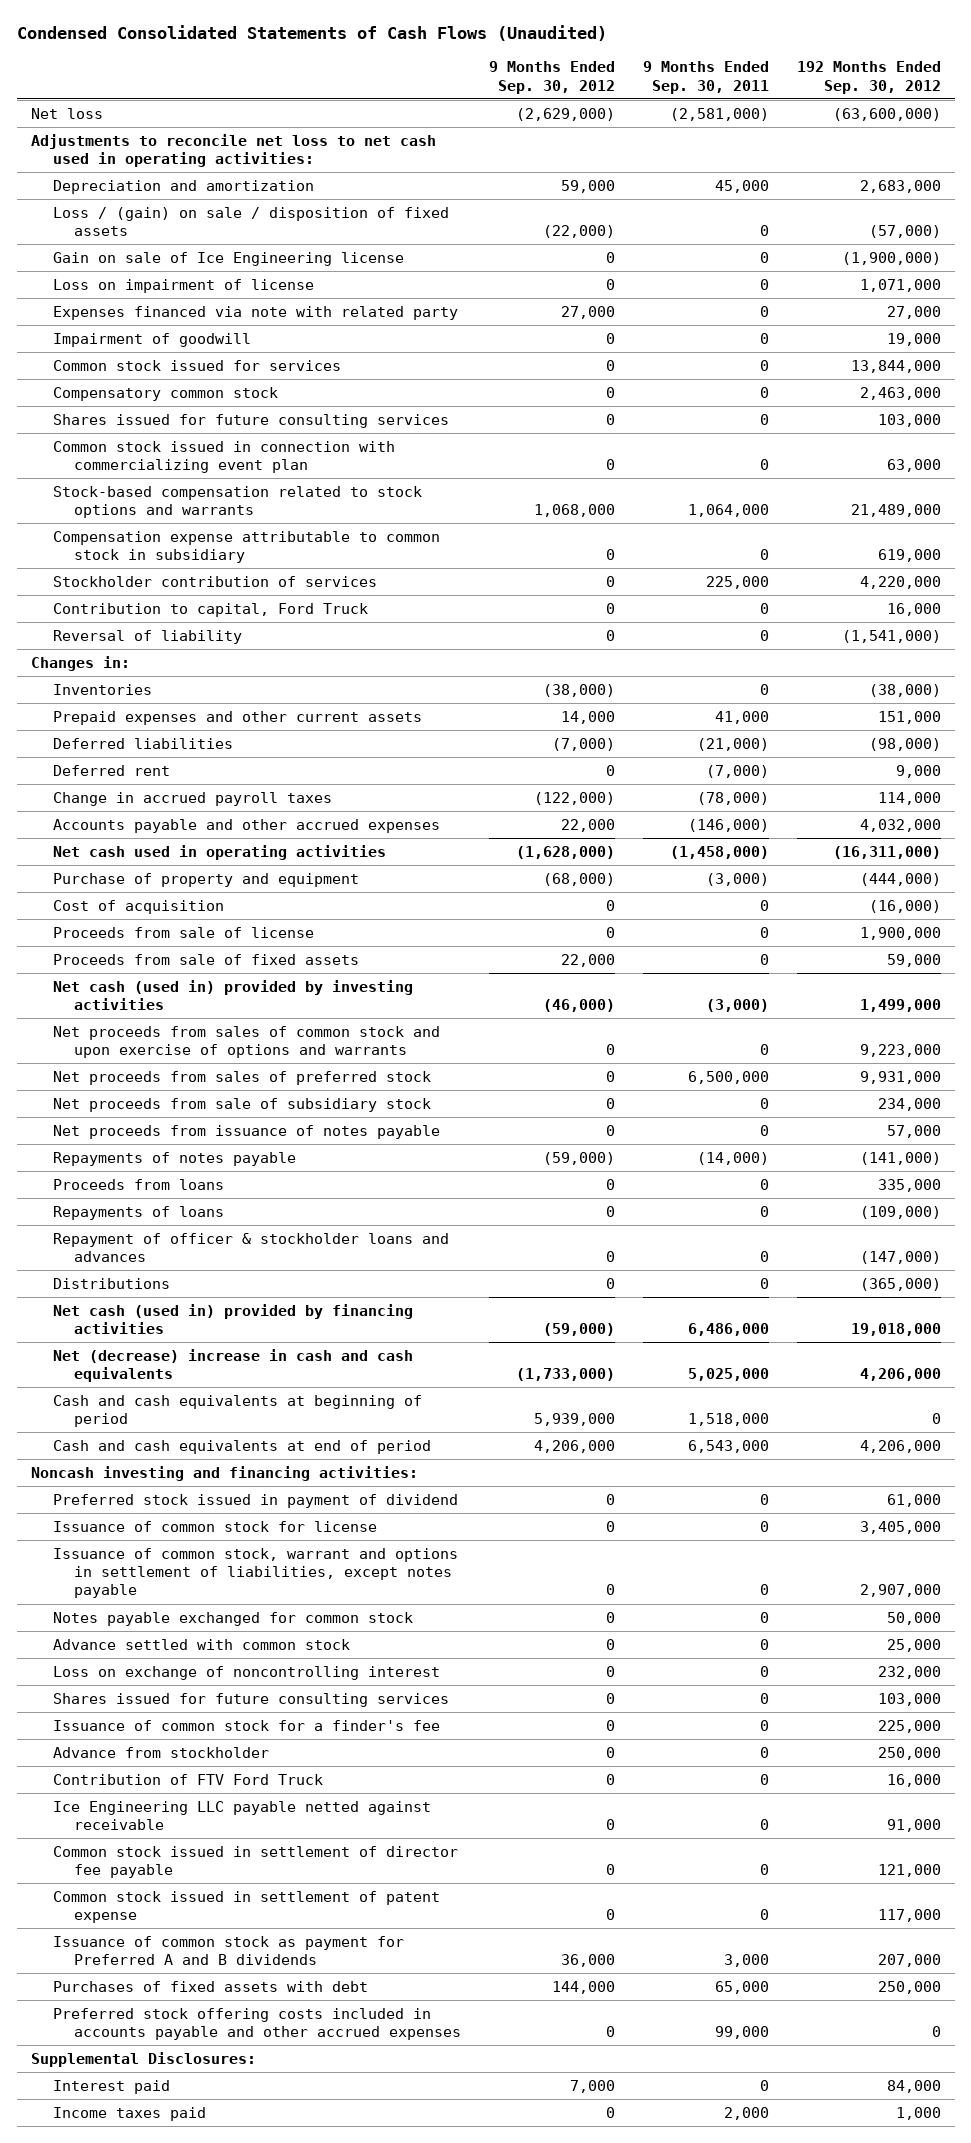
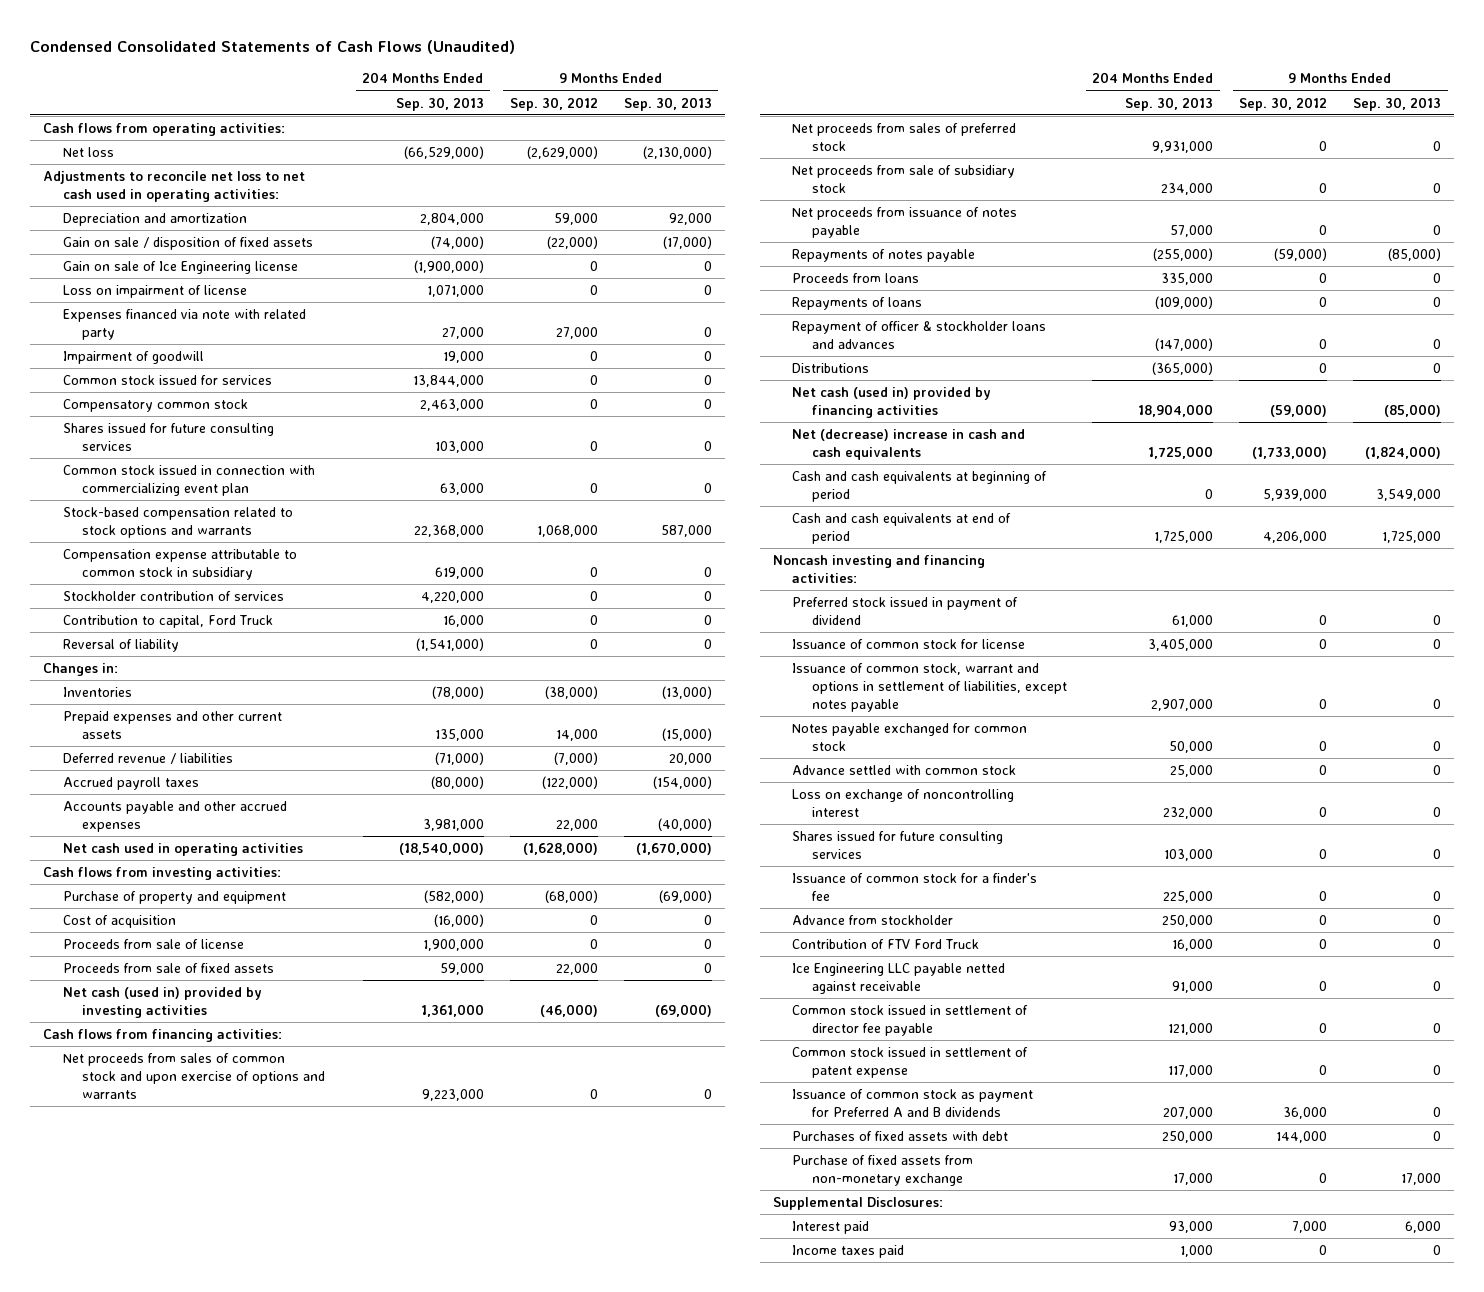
- | 9 Months Ended Sep. 30, 2012 | 9 Months Ended Sep. 30, 2011 | 192 Months Ended Sep. 30, 2012
+ | 204 Months Ended Sep. 30, 2013 | 9 Months Ended Sep. 30, 2012 | 9 Months Ended Sep. 30, 2013
+ Cash flows from operating activities:
- Loss / (gain) on sale / disposition of fixed assets | (22,000) | 0 | (57,000)
+ Gain on sale / disposition of fixed assets | (74,000) | (22,000) | (17,000)
- Deferred liabilities | (7,000) | (21,000) | (98,000)
- Deferred rent | 0 | (7,000) | 9,000
- Change in accrued payroll taxes | (122,000) | (78,000) | 114,000
+ Deferred revenue / liabilities | (71,000) | (7,000) | 20,000
+ Accrued payroll taxes | (80,000) | (122,000) | (154,000)
+ Cash flows from investing activities:
+ Cash flows from financing activities:
- Preferred stock offering costs included in accounts payable and other accrued expenses | 0 | 99,000 | 0
+ Purchase of fixed assets from non-monetary exchange | 17,000 | 0 | 17,000

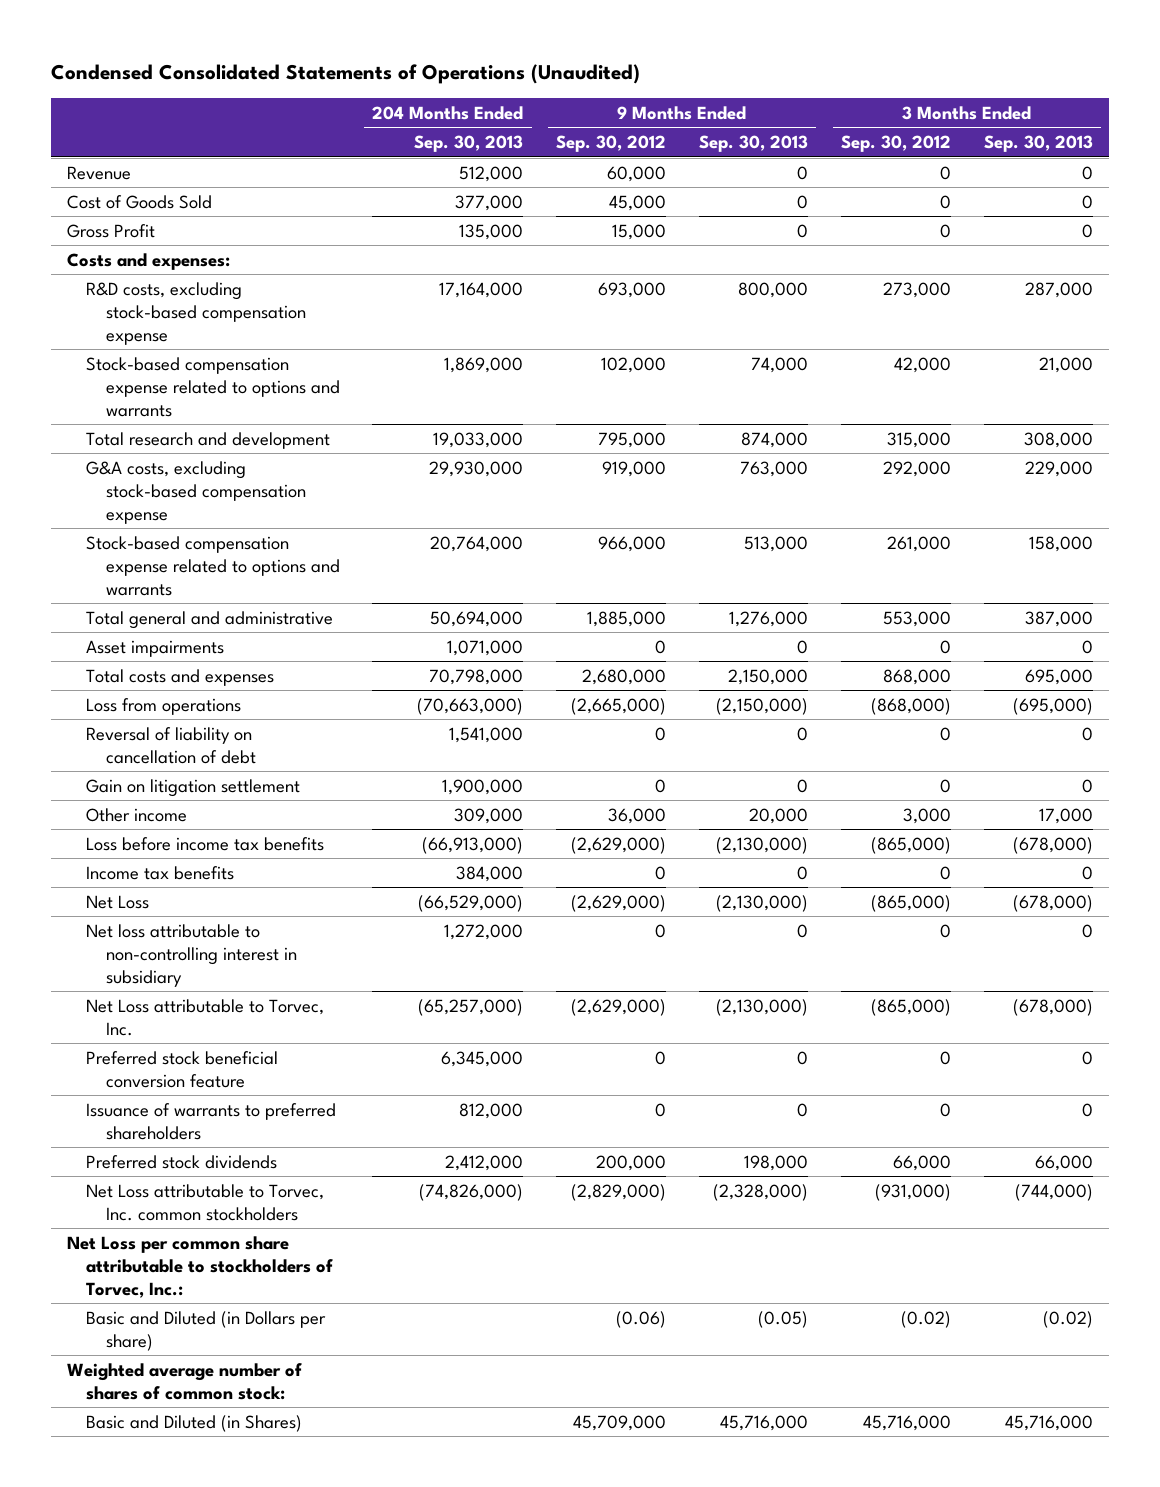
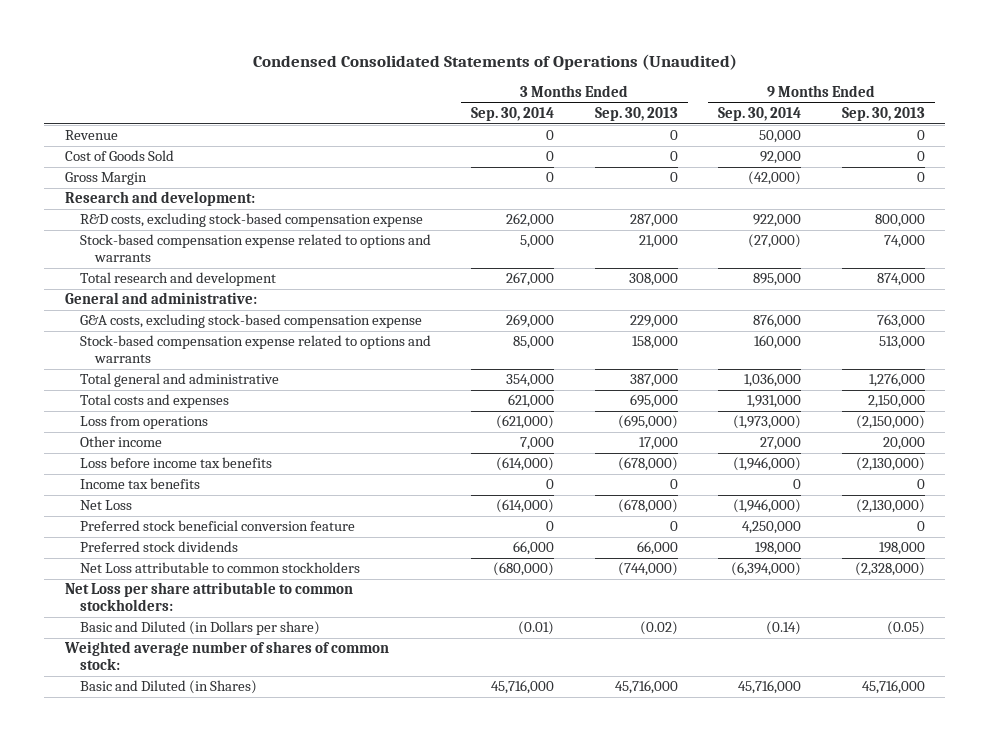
- | 204 Months Ended Sep. 30, 2013 | 9 Months Ended Sep. 30, 2012 | 9 Months Ended Sep. 30, 2013 | 3 Months Ended Sep. 30, 2012 | 3 Months Ended Sep. 30, 2013
+ | 3 Months Ended Sep. 30, 2014 | 3 Months Ended Sep. 30, 2013 | 9 Months Ended Sep. 30, 2014 | 9 Months Ended Sep. 30, 2013
- Gross Profit | 135,000 | 15,000 | 0 | 0 | 0
- Costs and expenses:
+ Gross Margin | 0 | 0 | (42,000) | 0
+ Research and development:
+ General and administrative:
- Asset impairments | 1,071,000 | 0 | 0 | 0 | 0
- Reversal of liability on cancellation of debt | 1,541,000 | 0 | 0 | 0 | 0
- Gain on litigation settlement | 1,900,000 | 0 | 0 | 0 | 0
- Net loss attributable to non-controlling interest in subsidiary | 1,272,000 | 0 | 0 | 0 | 0
- Net Loss attributable to Torvec, Inc. | (65,257,000) | (2,629,000) | (2,130,000) | (865,000) | (678,000)
- Issuance of warrants to preferred shareholders | 812,000 | 0 | 0 | 0 | 0
- Net Loss attributable to Torvec, Inc. common stockholders | (74,826,000) | (2,829,000) | (2,328,000) | (931,000) | (744,000)
- Net Loss per common share attributable to stockholders of Torvec, Inc.:
+ Net Loss attributable to common stockholders | (680,000) | (744,000) | (6,394,000) | (2,328,000)
+ Net Loss per share attributable to common stockholders:

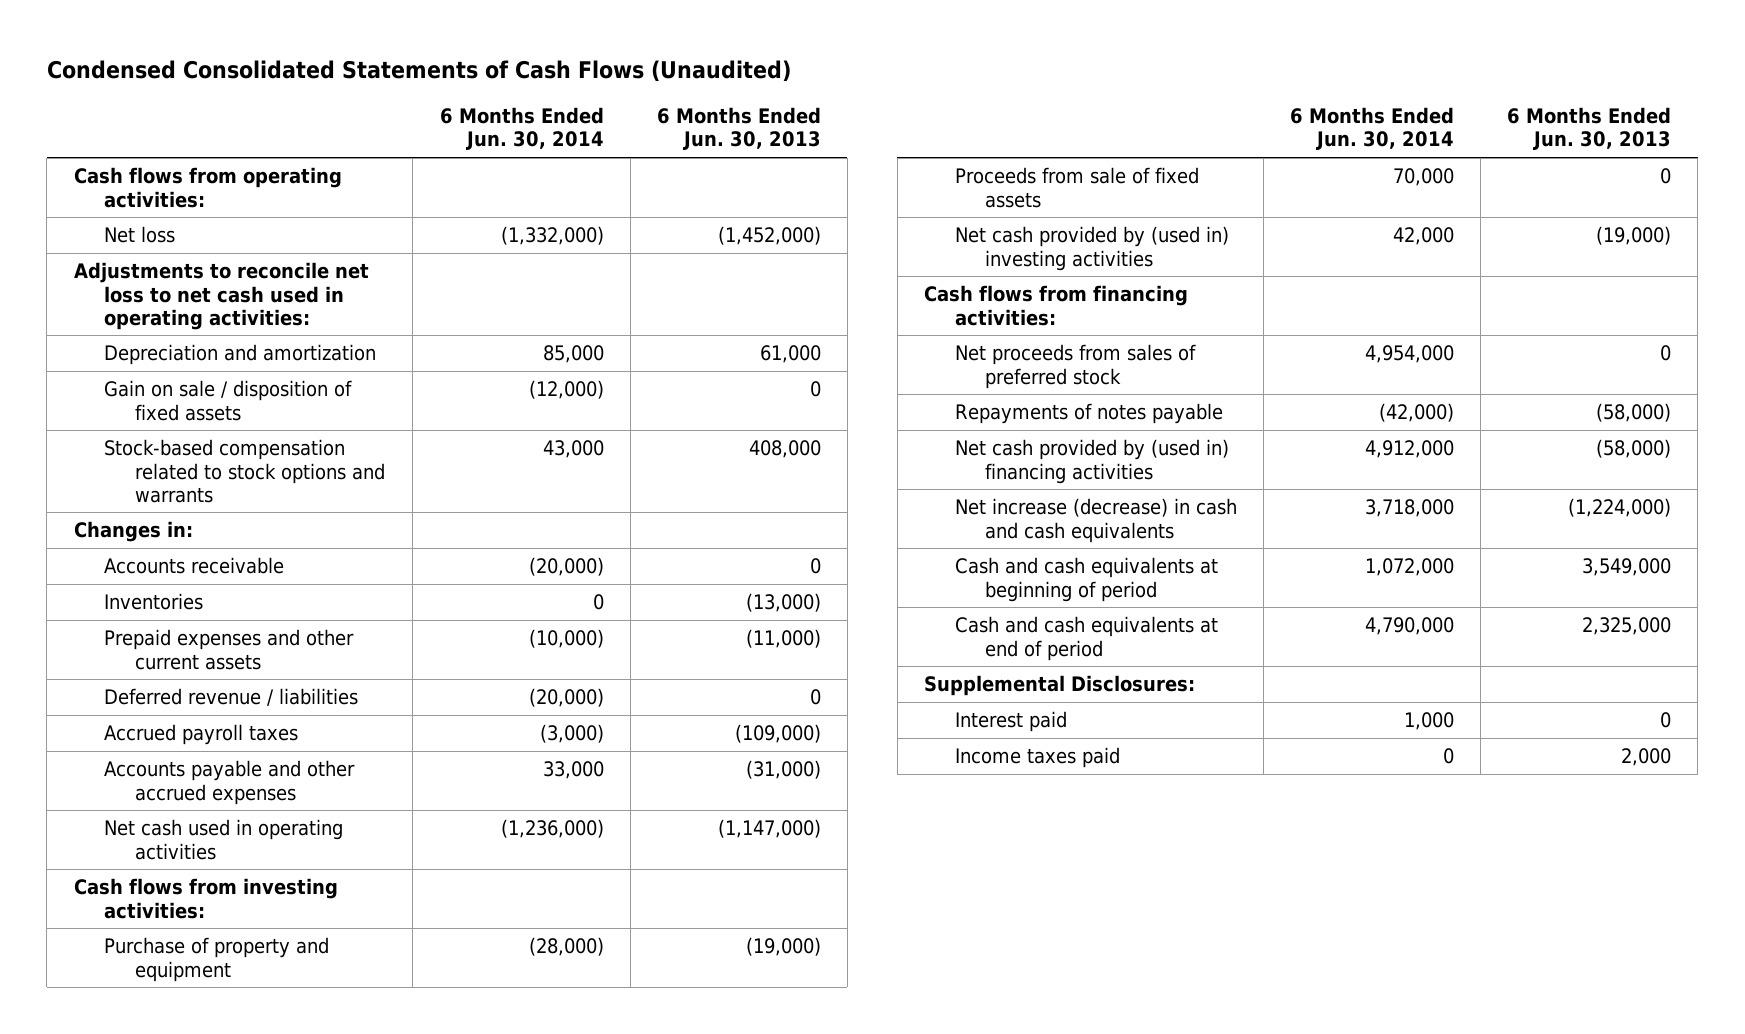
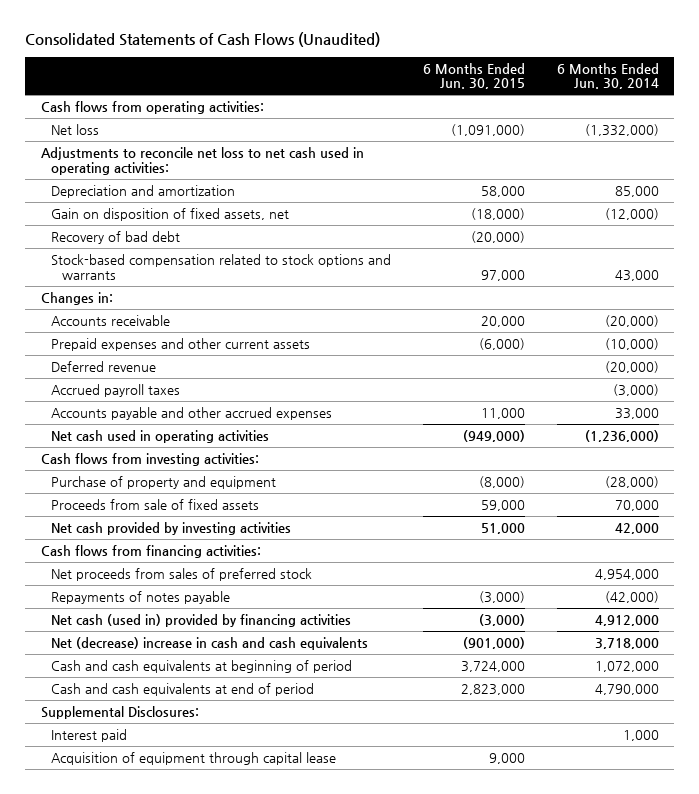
- Condensed Consolidated Statements of Cash Flows (Unaudited)
+ Consolidated Statements of Cash Flows (Unaudited)
- | 6 Months Ended Jun. 30, 2014 | 6 Months Ended Jun. 30, 2013
+ | 6 Months Ended Jun. 30, 2015 | 6 Months Ended Jun. 30, 2014
- Gain on sale / disposition of fixed assets | (12,000) | 0
+ Gain on disposition of fixed assets, net | (18,000) | (12,000)
+ Recovery of bad debt | (20,000) |
- Inventories | 0 | (13,000)
- Deferred revenue / liabilities | (20,000) | 0
+ Deferred revenue | | (20,000)
- Net cash provided by (used in) investing activities | 42,000 | (19,000)
+ Net cash provided by investing activities | 51,000 | 42,000
- Net cash provided by (used in) financing activities | 4,912,000 | (58,000)
- Net increase (decrease) in cash and cash equivalents | 3,718,000 | (1,224,000)
+ Net cash (used in) provided by financing activities | (3,000) | 4,912,000
+ Net (decrease) increase in cash and cash equivalents | (901,000) | 3,718,000
- Income taxes paid | 0 | 2,000
+ Acquisition of equipment through capital lease | 9,000 |

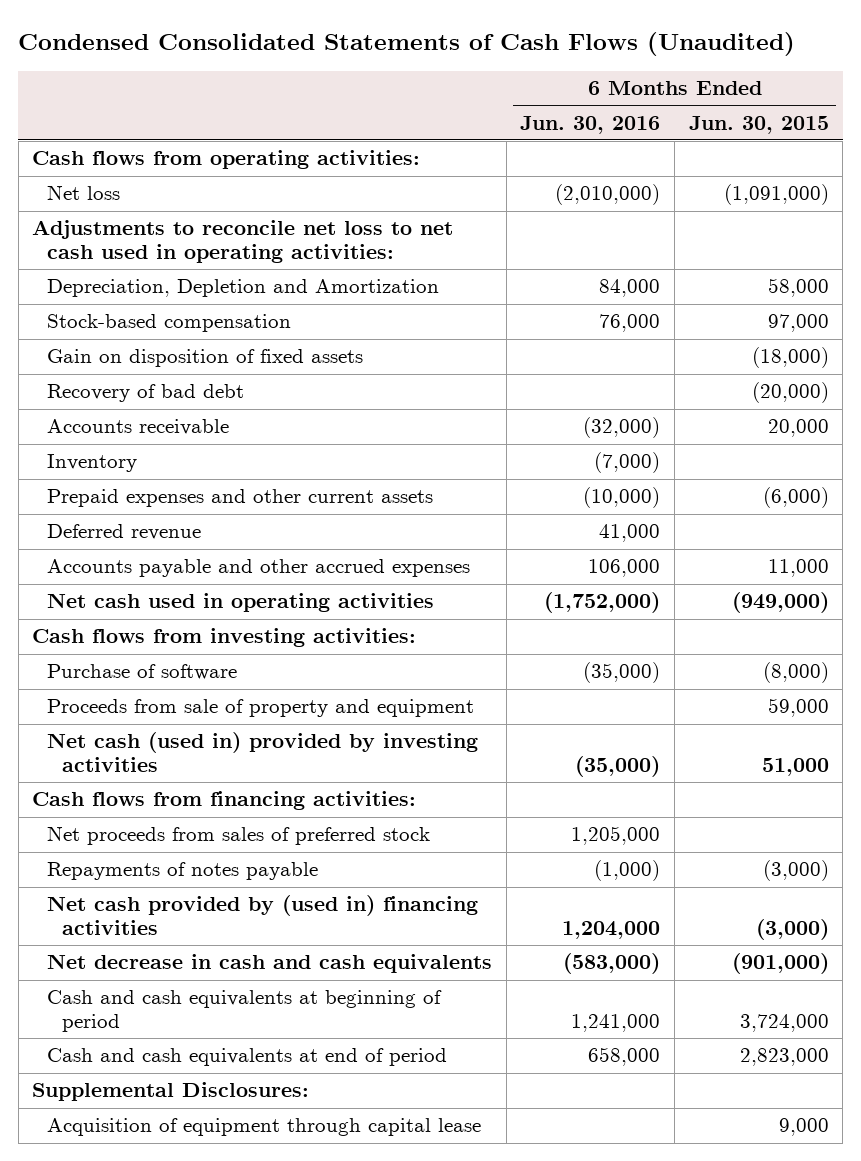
- Consolidated Statements of Cash Flows (Unaudited)
+ Condensed Consolidated Statements of Cash Flows (Unaudited)
- | 6 Months Ended Jun. 30, 2015 | 6 Months Ended Jun. 30, 2014
+ | 6 Months Ended Jun. 30, 2016 | 6 Months Ended Jun. 30, 2015
- Depreciation and amortization | 58,000 | 85,000
- Gain on disposition of fixed assets, net | (18,000) | (12,000)
+ Depreciation, Depletion and Amortization | 84,000 | 58,000
+ Stock-based compensation | 76,000 | 97,000
+ Gain on disposition of fixed assets | | (18,000)
- Stock-based compensation related to stock options and warrants | 97,000 | 43,000
- Changes in:
+ Inventory | (7,000) |
- Accrued payroll taxes | | (3,000)
- Purchase of property and equipment | (8,000) | (28,000)
- Proceeds from sale of fixed assets | 59,000 | 70,000
- Net cash provided by investing activities | 51,000 | 42,000
+ Purchase of software | (35,000) | (8,000)
+ Proceeds from sale of property and equipment | | 59,000
+ Net cash (used in) provided by investing activities | (35,000) | 51,000
- Net cash (used in) provided by financing activities | (3,000) | 4,912,000
- Net (decrease) increase in cash and cash equivalents | (901,000) | 3,718,000
+ Net cash provided by (used in) financing activities | 1,204,000 | (3,000)
+ Net decrease in cash and cash equivalents | (583,000) | (901,000)
- Interest paid | | 1,000

